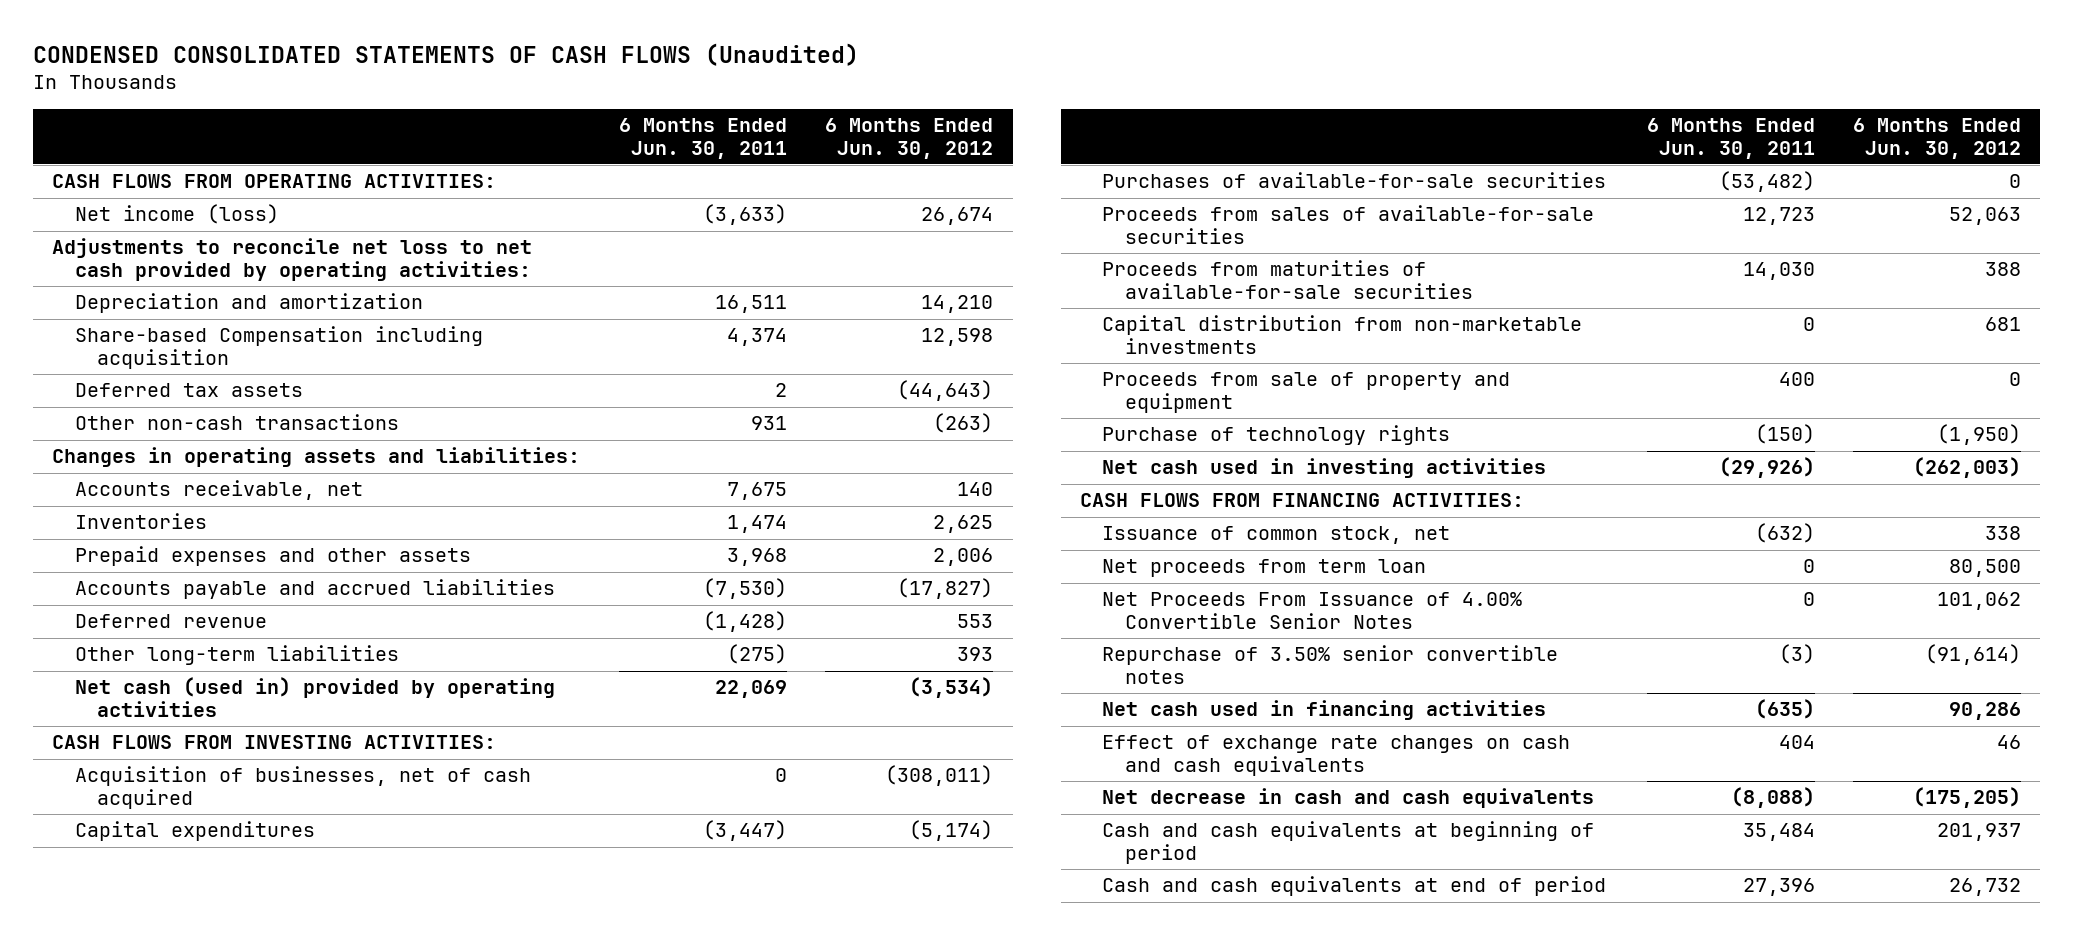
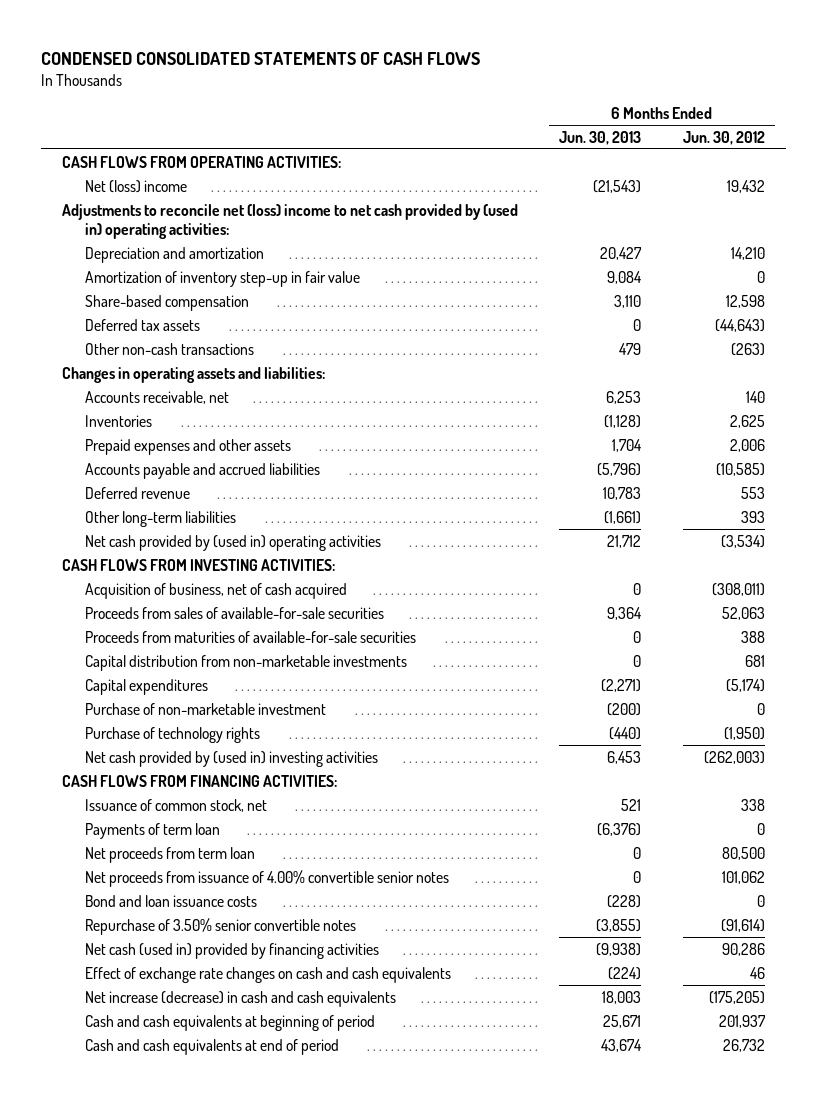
- CONDENSED CONSOLIDATED STATEMENTS OF CASH FLOWS (Unaudited)
+ CONDENSED CONSOLIDATED STATEMENTS OF CASH FLOWS
- | 6 Months Ended Jun. 30, 2011 | 6 Months Ended Jun. 30, 2012
+ | 6 Months Ended Jun. 30, 2013 | 6 Months Ended Jun. 30, 2012
- Net income (loss) | (3,633) | 26,674
- Adjustments to reconcile net loss to net cash provided by operating activities:
+ Net (loss) income | (21,543) | 19,432
+ Adjustments to reconcile net (loss) income to net cash provided by (used in) operating activities:
- Share-based Compensation including acquisition | 4,374 | 12,598
+ Amortization of inventory step-up in fair value | 9,084 | 0
+ Share-based compensation | 3,110 | 12,598
- Accounts payable and accrued liabilities | (7,530) | (17,827)
+ Accounts payable and accrued liabilities | (5,796) | (10,585)
- Net cash (used in) provided by operating activities | 22,069 | (3,534)
+ Net cash provided by (used in) operating activities | 21,712 | (3,534)
- Acquisition of businesses, net of cash acquired | 0 | (308,011)
- Purchases of available-for-sale securities | (53,482) | 0
+ Acquisition of business, net of cash acquired | 0 | (308,011)
- Proceeds from sale of property and equipment | 400 | 0
moved down: Capital expenditures | (2,271) | (5,174)
+ Purchase of non-marketable investment | (200) | 0
- Net cash used in investing activities | (29,926) | (262,003)
+ Net cash provided by (used in) investing activities | 6,453 | (262,003)
+ Payments of term loan | (6,376) | 0
- Net Proceeds From Issuance of 4.00% Convertible Senior Notes | 0 | 101,062
+ Net proceeds from issuance of 4.00% convertible senior notes | 0 | 101,062
+ Bond and loan issuance costs | (228) | 0
- Net cash used in financing activities | (635) | 90,286
+ Net cash (used in) provided by financing activities | (9,938) | 90,286
- Net decrease in cash and cash equivalents | (8,088) | (175,205)
+ Net increase (decrease) in cash and cash equivalents | 18,003 | (175,205)

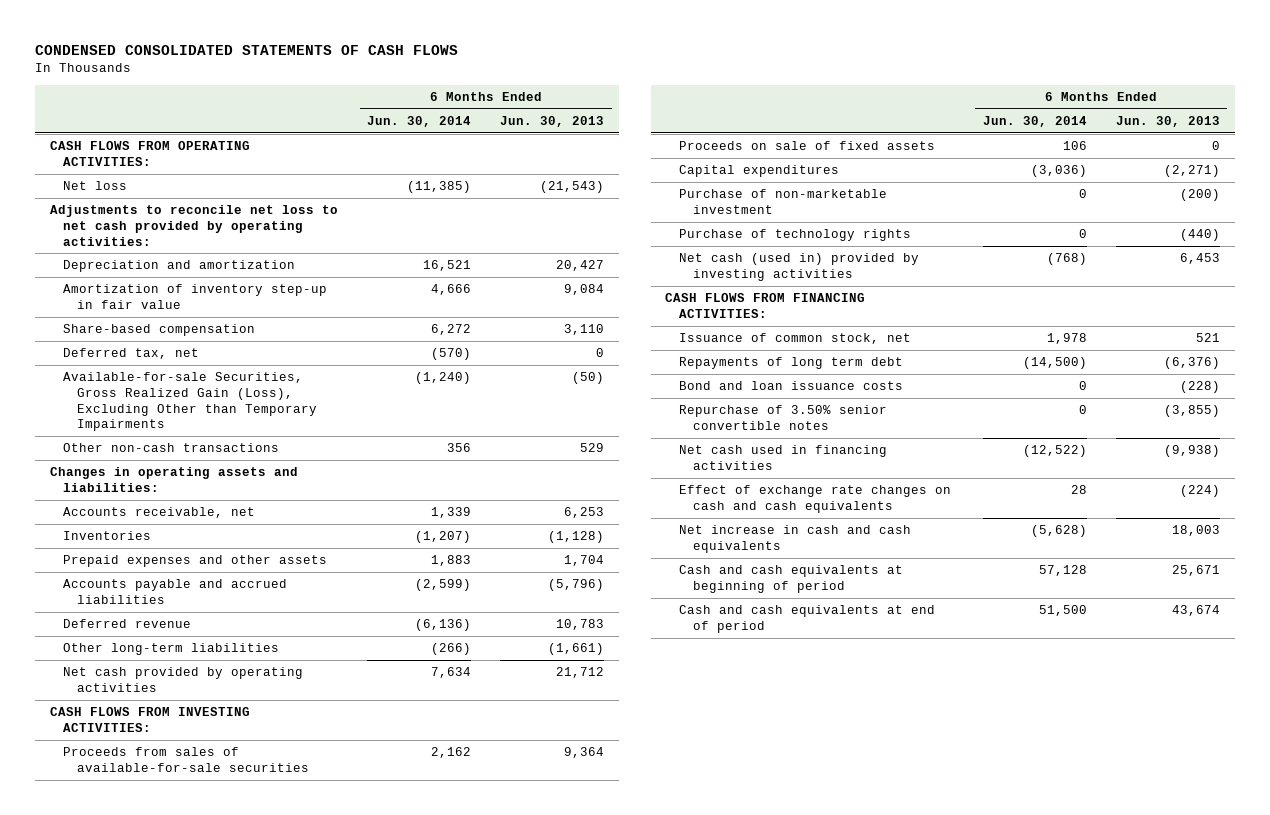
- | 6 Months Ended Jun. 30, 2013 | 6 Months Ended Jun. 30, 2012
+ | 6 Months Ended Jun. 30, 2014 | 6 Months Ended Jun. 30, 2013
- Net (loss) income | (21,543) | 19,432
- Adjustments to reconcile net (loss) income to net cash provided by (used in) operating activities:
+ Net loss | (11,385) | (21,543)
+ Adjustments to reconcile net loss to net cash provided by operating activities:
- Deferred tax assets | 0 | (44,643)
- Other non-cash transactions | 479 | (263)
+ Deferred tax, net | (570) | 0
+ Available-for-sale Securities, Gross Realized Gain (Loss), Excluding Other than Temporary Impairments | (1,240) | (50)
+ Other non-cash transactions | 356 | 529
- Net cash provided by (used in) operating activities | 21,712 | (3,534)
+ Net cash provided by operating activities | 7,634 | 21,712
- Acquisition of business, net of cash acquired | 0 | (308,011)
- Proceeds from maturities of available-for-sale securities | 0 | 388
- Capital distribution from non-marketable investments | 0 | 681
+ Proceeds on sale of fixed assets | 106 | 0
- Net cash provided by (used in) investing activities | 6,453 | (262,003)
+ Net cash (used in) provided by investing activities | (768) | 6,453
- Payments of term loan | (6,376) | 0
- Net proceeds from term loan | 0 | 80,500
- Net proceeds from issuance of 4.00% convertible senior notes | 0 | 101,062
+ Repayments of long term debt | (14,500) | (6,376)
- Net cash (used in) provided by financing activities | (9,938) | 90,286
+ Net cash used in financing activities | (12,522) | (9,938)
- Net increase (decrease) in cash and cash equivalents | 18,003 | (175,205)
+ Net increase in cash and cash equivalents | (5,628) | 18,003

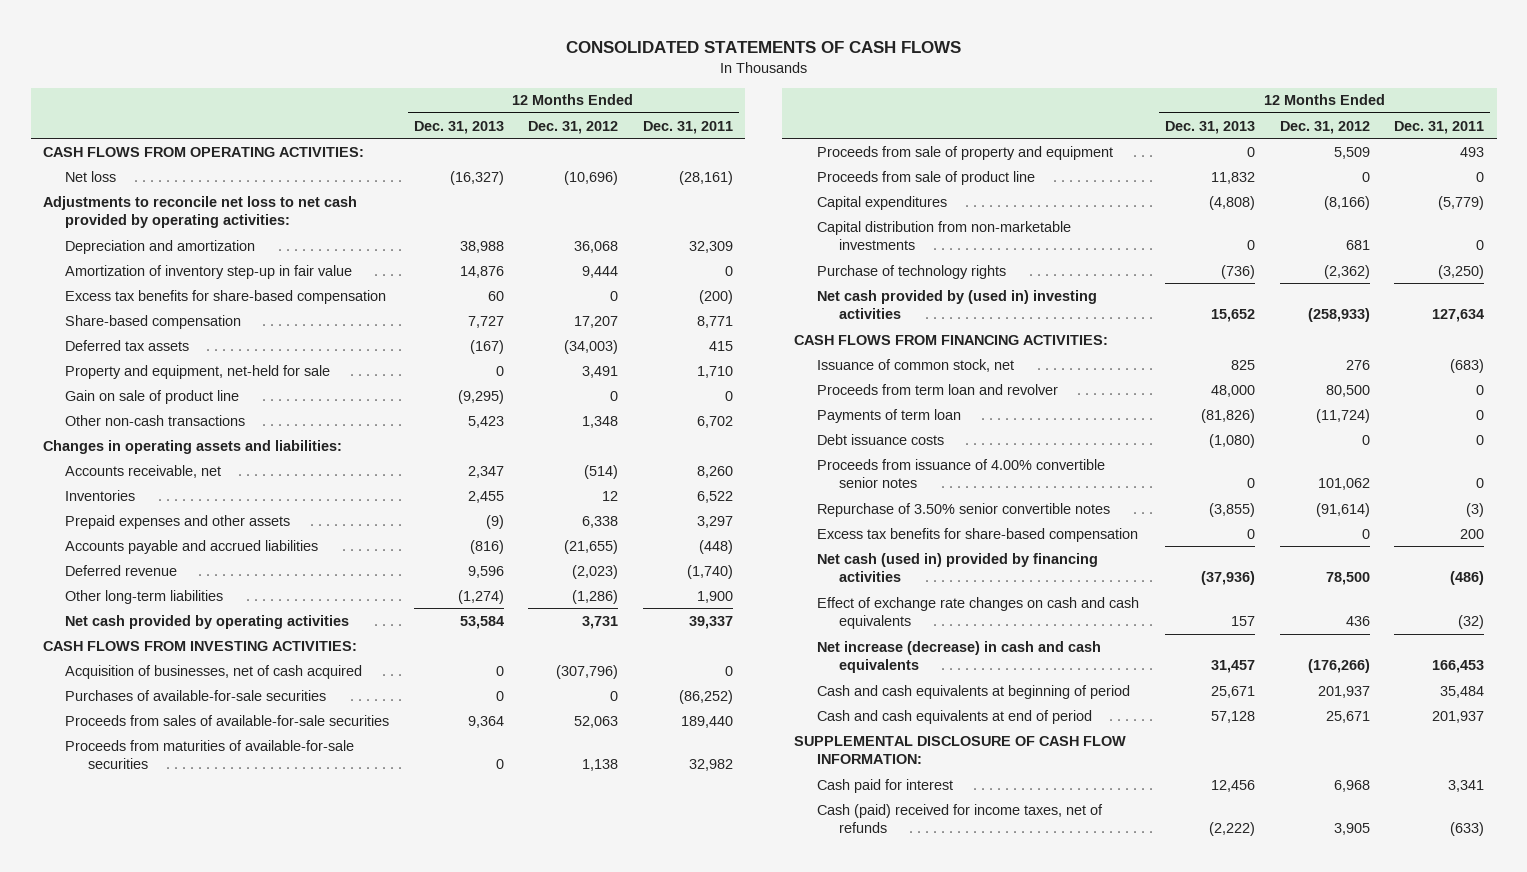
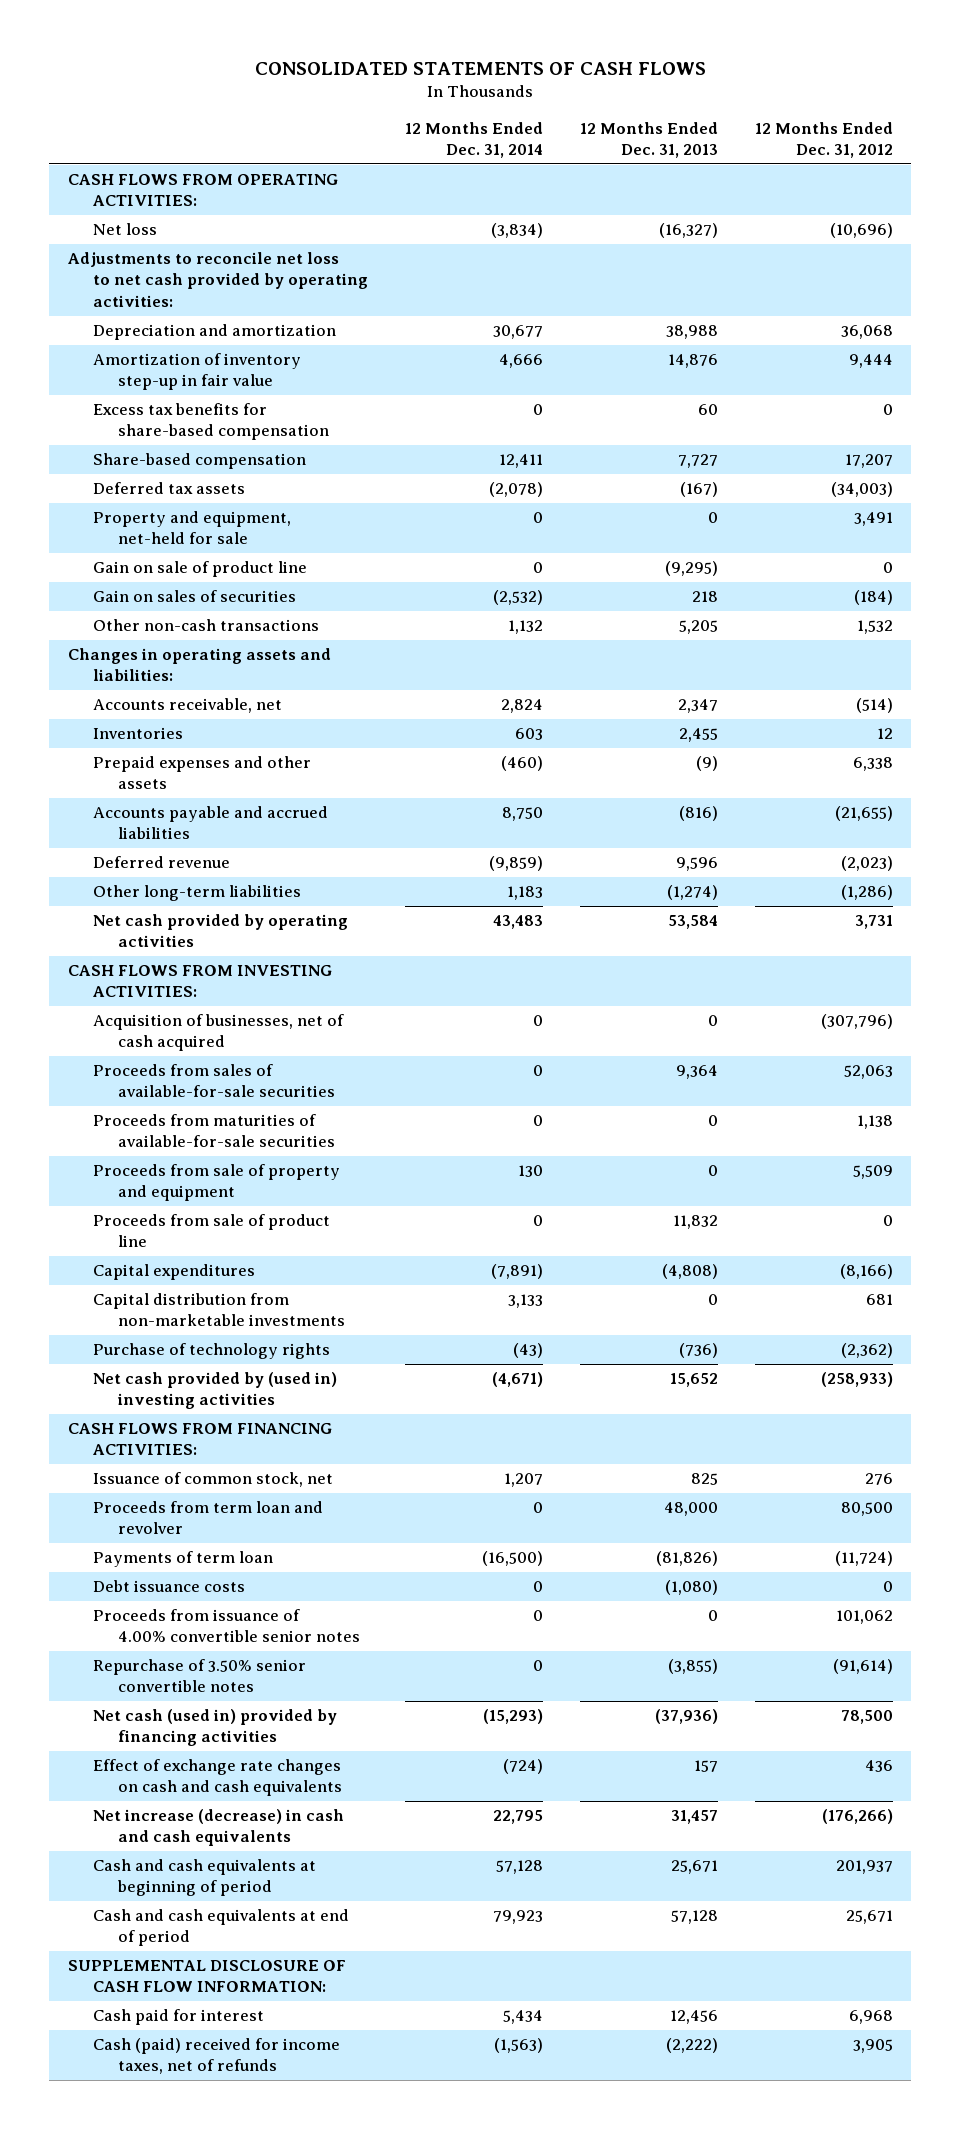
- | 12 Months Ended Dec. 31, 2013 | 12 Months Ended Dec. 31, 2012 | 12 Months Ended Dec. 31, 2011
+ | 12 Months Ended Dec. 31, 2014 | 12 Months Ended Dec. 31, 2013 | 12 Months Ended Dec. 31, 2012
- Other non-cash transactions | 5,423 | 1,348 | 6,702
+ Gain on sales of securities | (2,532) | 218 | (184)
+ Other non-cash transactions | 1,132 | 5,205 | 1,532
- Purchases of available-for-sale securities | 0 | 0 | (86,252)
- Excess tax benefits for share-based compensation | 0 | 0 | 200

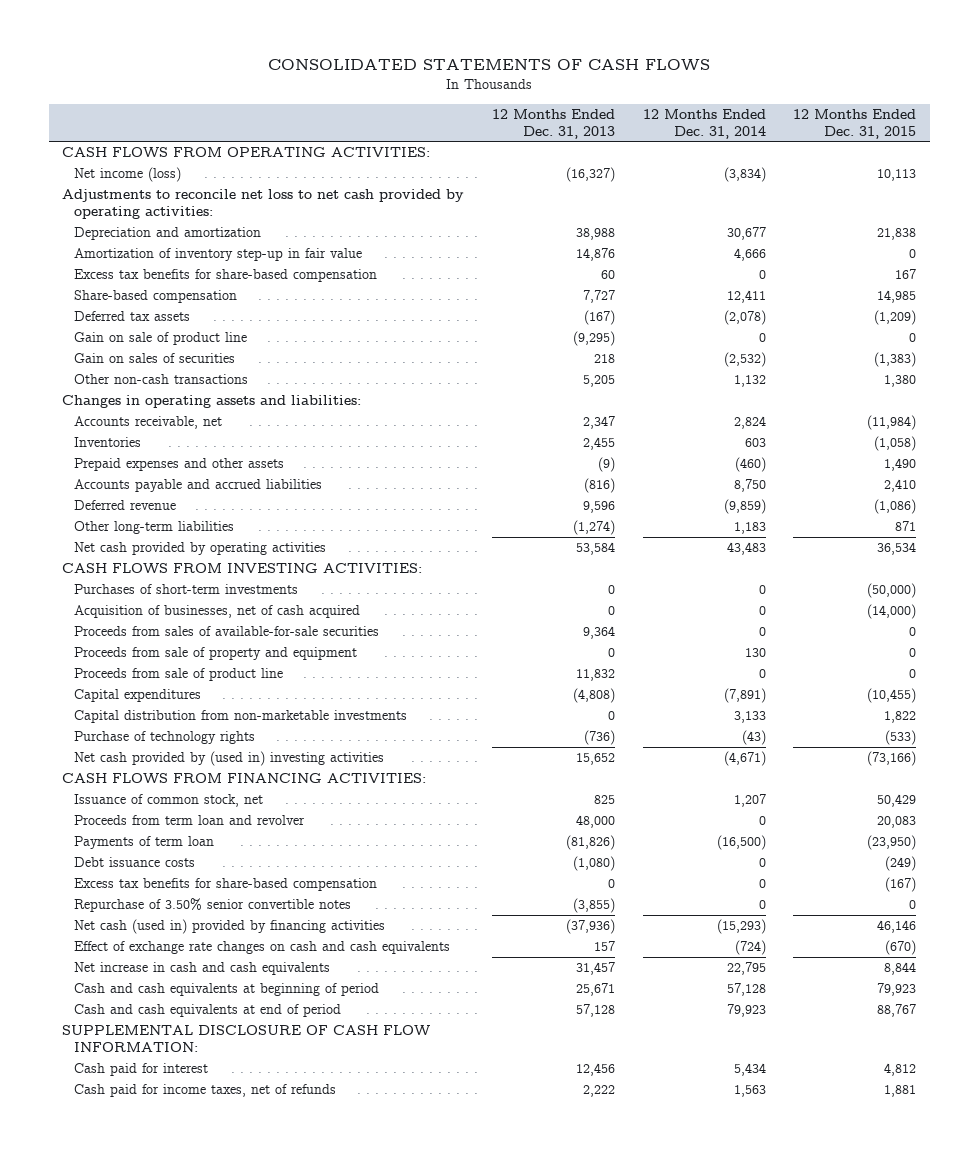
- | 12 Months Ended Dec. 31, 2014 | 12 Months Ended Dec. 31, 2013 | 12 Months Ended Dec. 31, 2012
+ | 12 Months Ended Dec. 31, 2013 | 12 Months Ended Dec. 31, 2014 | 12 Months Ended Dec. 31, 2015
- Net loss | (3,834) | (16,327) | (10,696)
+ Net income (loss) | (16,327) | (3,834) | 10,113
- Property and equipment, net-held for sale | 0 | 0 | 3,491
+ Purchases of short-term investments | 0 | 0 | (50,000)
- Proceeds from maturities of available-for-sale securities | 0 | 0 | 1,138
- Proceeds from issuance of 4.00% convertible senior notes | 0 | 0 | 101,062
+ Excess tax benefits for share-based compensation | 0 | 0 | (167)
- Net increase (decrease) in cash and cash equivalents | 22,795 | 31,457 | (176,266)
+ Net increase in cash and cash equivalents | 31,457 | 22,795 | 8,844
- Cash (paid) received for income taxes, net of refunds | (1,563) | (2,222) | 3,905
+ Cash paid for income taxes, net of refunds | 2,222 | 1,563 | 1,881

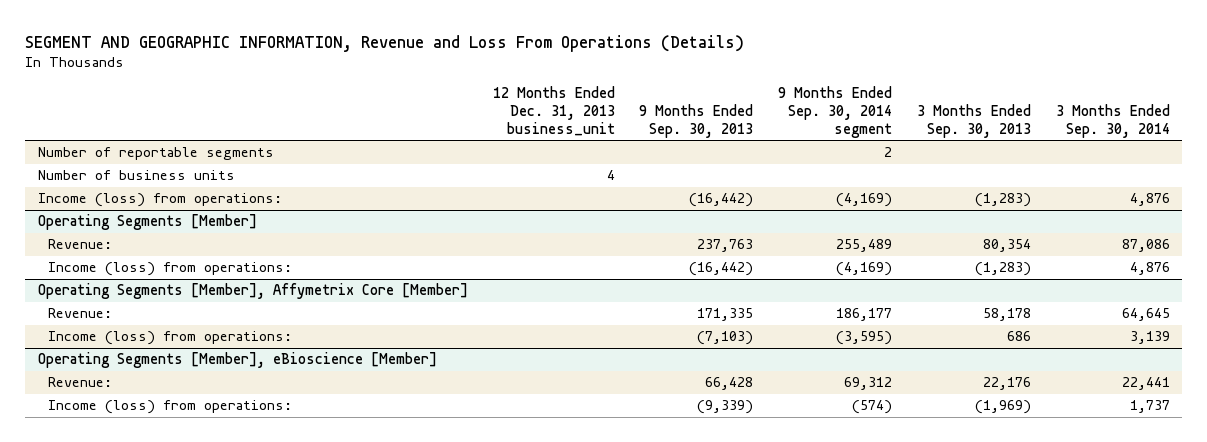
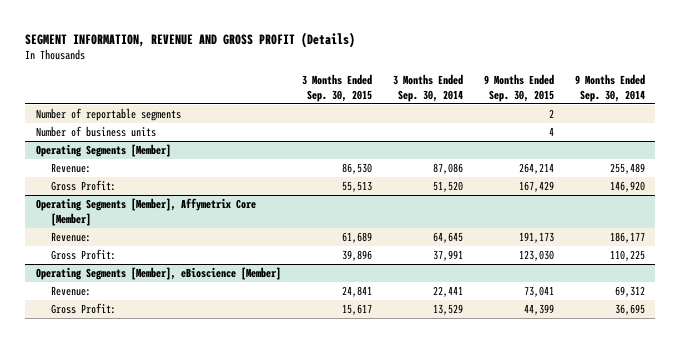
- SEGMENT AND GEOGRAPHIC INFORMATION, Revenue and Loss From Operations (Details)
+ SEGMENT INFORMATION, REVENUE AND GROSS PROFIT (Details)
- | 12 Months Ended Dec. 31, 2013 business_unit | 9 Months Ended Sep. 30, 2013 | 9 Months Ended Sep. 30, 2014 segment | 3 Months Ended Sep. 30, 2013 | 3 Months Ended Sep. 30, 2014
+ | 3 Months Ended Sep. 30, 2015 | 3 Months Ended Sep. 30, 2014 | 9 Months Ended Sep. 30, 2015 | 9 Months Ended Sep. 30, 2014
- Income (loss) from operations: | | (16,442) | (4,169) | (1,283) | 4,876
@ Operating Segments [Member]
- Income (loss) from operations: | | (16,442) | (4,169) | (1,283) | 4,876
+ Gross Profit: | 55,513 | 51,520 | 167,429 | 146,920
@ Operating Segments [Member], Affymetrix Core [Member]
- Income (loss) from operations: | | (7,103) | (3,595) | 686 | 3,139
+ Gross Profit: | 39,896 | 37,991 | 123,030 | 110,225
@ Operating Segments [Member], eBioscience [Member]
- Income (loss) from operations: | | (9,339) | (574) | (1,969) | 1,737
+ Gross Profit: | 15,617 | 13,529 | 44,399 | 36,695

